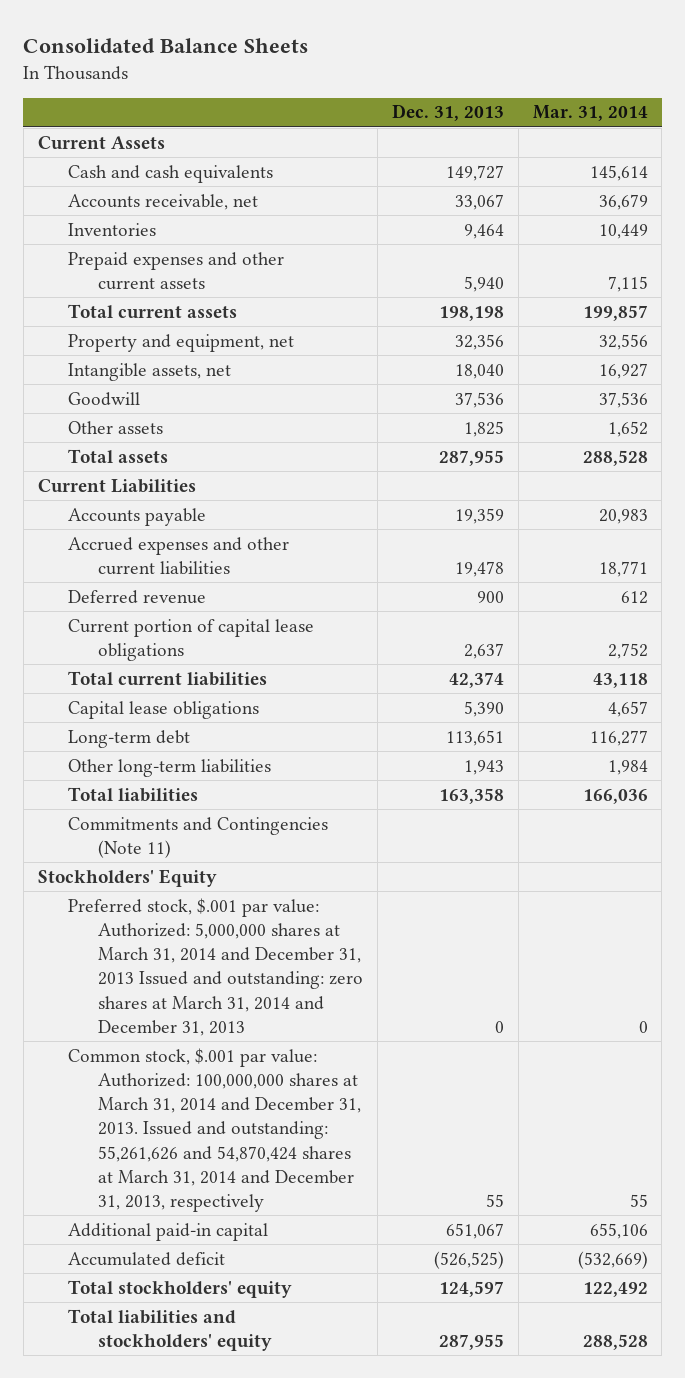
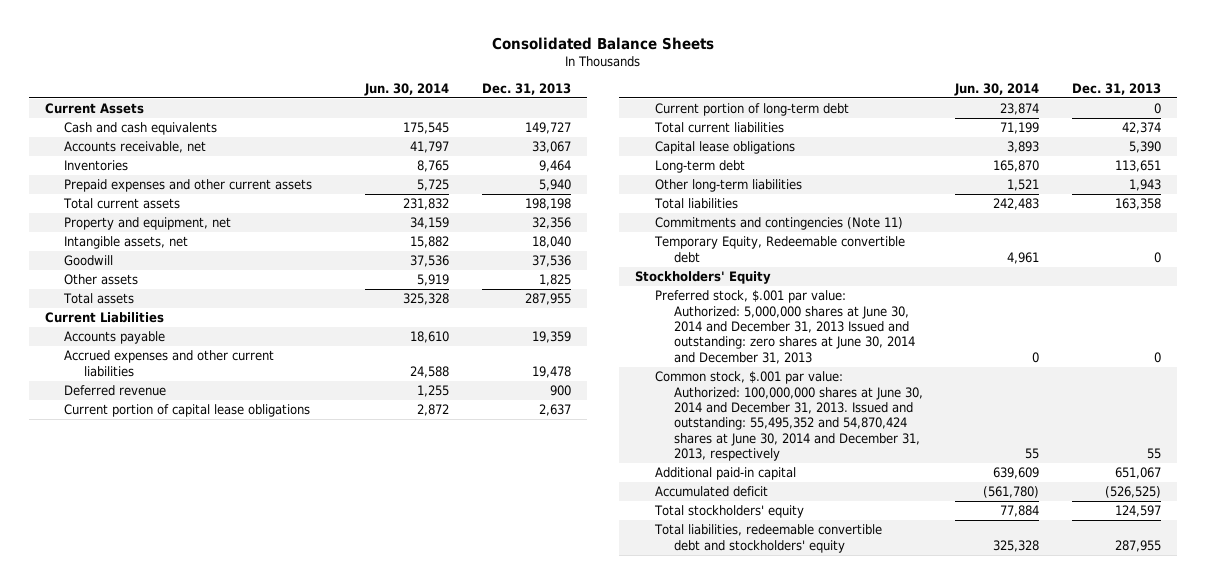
- | Dec. 31, 2013 | Mar. 31, 2014
+ | Jun. 30, 2014 | Dec. 31, 2013
+ Current portion of long-term debt | 23,874 | 0
- Commitments and Contingencies (Note 11)
+ Commitments and contingencies (Note 11)
+ Temporary Equity, Redeemable convertible debt | 4,961 | 0
- Preferred stock, $.001 par value: Authorized: 5,000,000 shares at March 31, 2014 and December 31, 2013 Issued and outstanding: zero shares at March 31, 2014 and December 31, 2013 | 0 | 0
- Common stock, $.001 par value: Authorized: 100,000,000 shares at March 31, 2014 and December 31, 2013. Issued and outstanding: 55,261,626 and 54,870,424 shares at March 31, 2014 and December 31, 2013, respectively | 55 | 55
+ Preferred stock, $.001 par value: Authorized: 5,000,000 shares at June 30, 2014 and December 31, 2013 Issued and outstanding: zero shares at June 30, 2014 and December 31, 2013 | 0 | 0
+ Common stock, $.001 par value: Authorized: 100,000,000 shares at June 30, 2014 and December 31, 2013. Issued and outstanding: 55,495,352 and 54,870,424 shares at June 30, 2014 and December 31, 2013, respectively | 55 | 55
- Total liabilities and stockholders' equity | 287,955 | 288,528
+ Total liabilities, redeemable convertible debt and stockholders' equity | 325,328 | 287,955

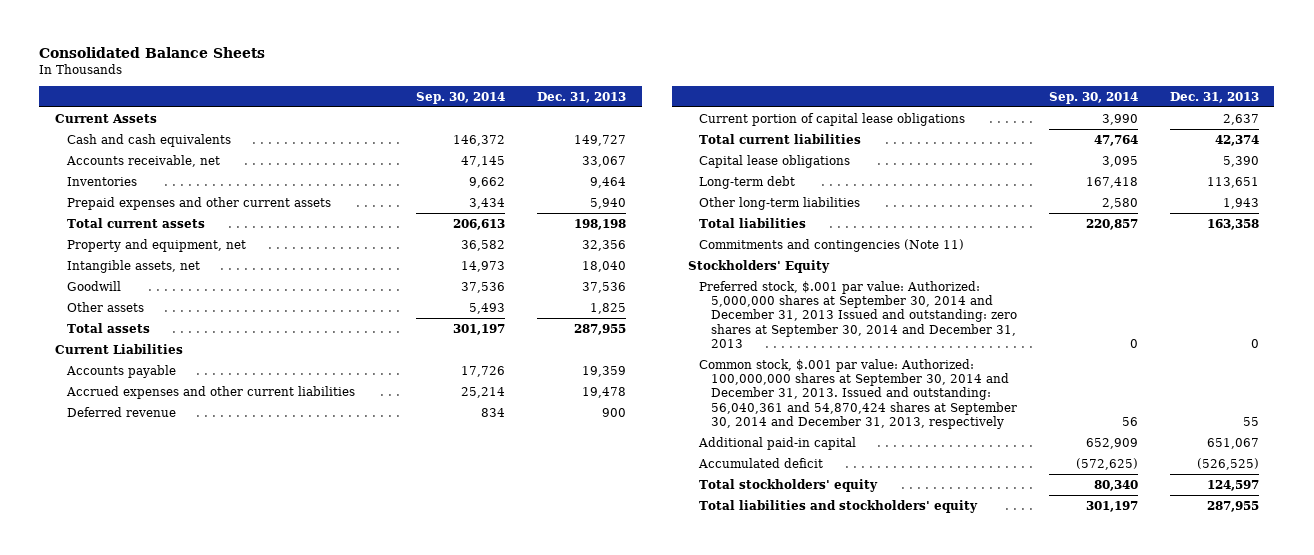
- | Jun. 30, 2014 | Dec. 31, 2013
+ | Sep. 30, 2014 | Dec. 31, 2013
- Current portion of long-term debt | 23,874 | 0
- Temporary Equity, Redeemable convertible debt | 4,961 | 0
- Preferred stock, $.001 par value: Authorized: 5,000,000 shares at June 30, 2014 and December 31, 2013 Issued and outstanding: zero shares at June 30, 2014 and December 31, 2013 | 0 | 0
- Common stock, $.001 par value: Authorized: 100,000,000 shares at June 30, 2014 and December 31, 2013. Issued and outstanding: 55,495,352 and 54,870,424 shares at June 30, 2014 and December 31, 2013, respectively | 55 | 55
+ Preferred stock, $.001 par value: Authorized: 5,000,000 shares at September 30, 2014 and December 31, 2013 Issued and outstanding: zero shares at September 30, 2014 and December 31, 2013 | 0 | 0
+ Common stock, $.001 par value: Authorized: 100,000,000 shares at September 30, 2014 and December 31, 2013. Issued and outstanding: 56,040,361 and 54,870,424 shares at September 30, 2014 and December 31, 2013, respectively | 56 | 55
- Total liabilities, redeemable convertible debt and stockholders' equity | 325,328 | 287,955
+ Total liabilities and stockholders' equity | 301,197 | 287,955

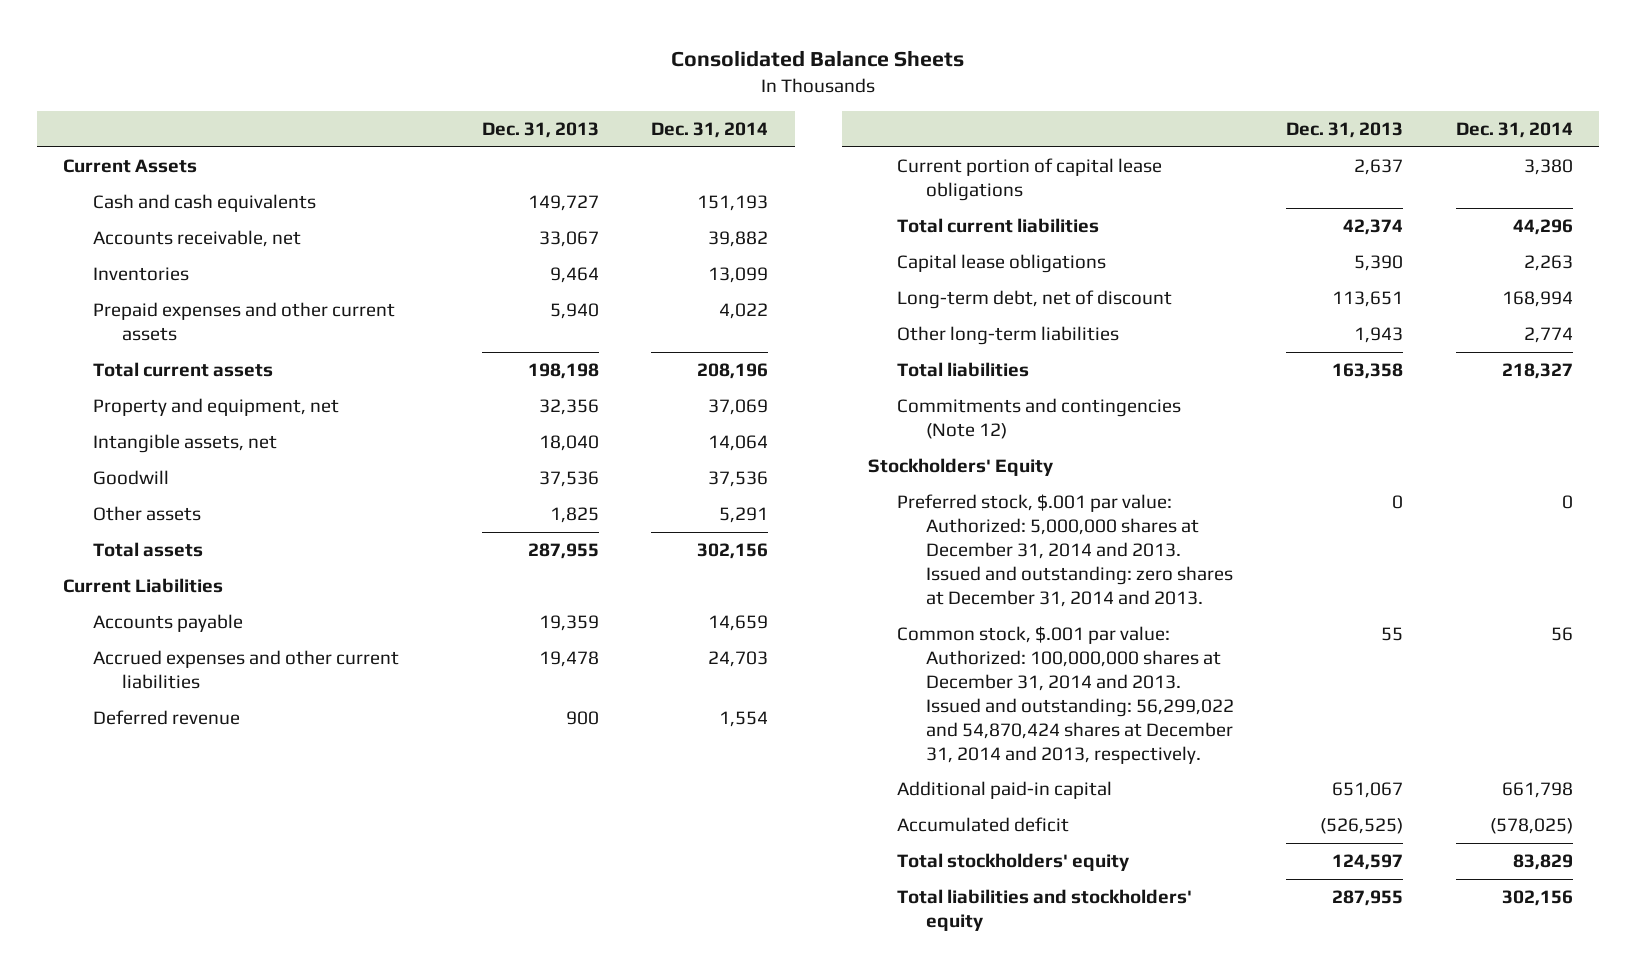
- | Sep. 30, 2014 | Dec. 31, 2013
+ | Dec. 31, 2013 | Dec. 31, 2014
- Long-term debt | 167,418 | 113,651
+ Long-term debt, net of discount | 113,651 | 168,994
- Commitments and contingencies (Note 11)
+ Commitments and contingencies (Note 12)
- Preferred stock, $.001 par value: Authorized: 5,000,000 shares at September 30, 2014 and December 31, 2013 Issued and outstanding: zero shares at September 30, 2014 and December 31, 2013 | 0 | 0
- Common stock, $.001 par value: Authorized: 100,000,000 shares at September 30, 2014 and December 31, 2013. Issued and outstanding: 56,040,361 and 54,870,424 shares at September 30, 2014 and December 31, 2013, respectively | 56 | 55
+ Preferred stock, $.001 par value: Authorized: 5,000,000 shares at December 31, 2014 and 2013. Issued and outstanding: zero shares at December 31, 2014 and 2013. | 0 | 0
+ Common stock, $.001 par value: Authorized: 100,000,000 shares at December 31, 2014 and 2013. Issued and outstanding: 56,299,022 and 54,870,424 shares at December 31, 2014 and 2013, respectively. | 55 | 56

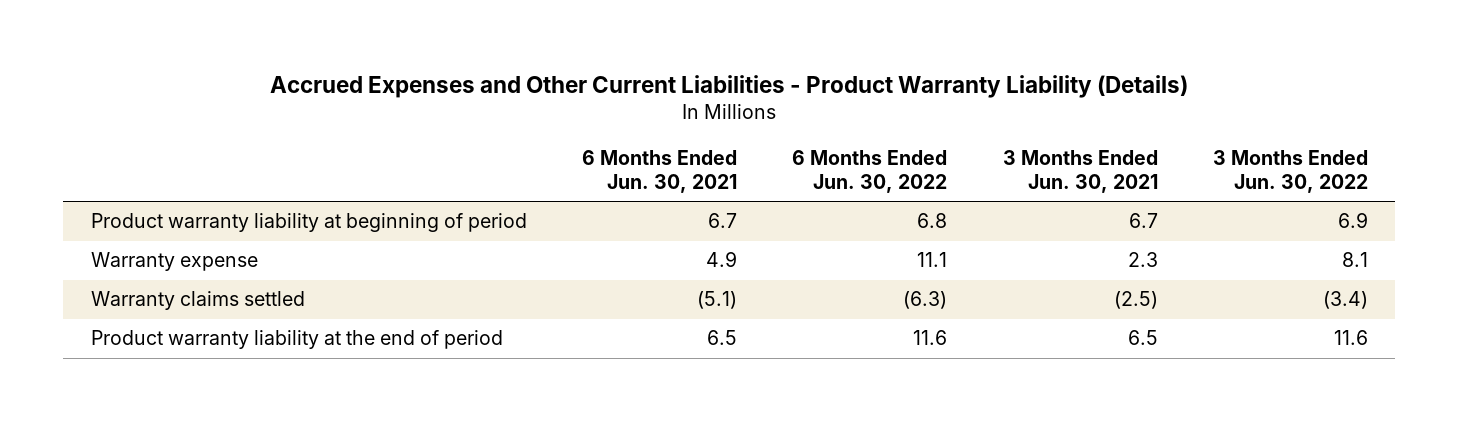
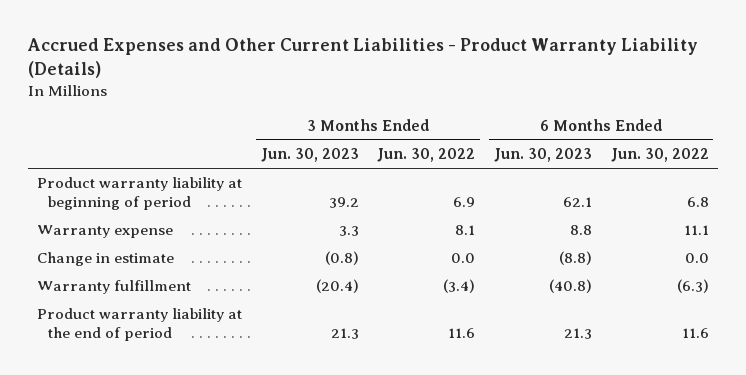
- | 6 Months Ended Jun. 30, 2021 | 6 Months Ended Jun. 30, 2022 | 3 Months Ended Jun. 30, 2021 | 3 Months Ended Jun. 30, 2022
+ | 3 Months Ended Jun. 30, 2023 | 3 Months Ended Jun. 30, 2022 | 6 Months Ended Jun. 30, 2023 | 6 Months Ended Jun. 30, 2022
- Warranty claims settled | (5.1) | (6.3) | (2.5) | (3.4)
+ Change in estimate | (0.8) | 0.0 | (8.8) | 0.0
+ Warranty fulfillment | (20.4) | (3.4) | (40.8) | (6.3)

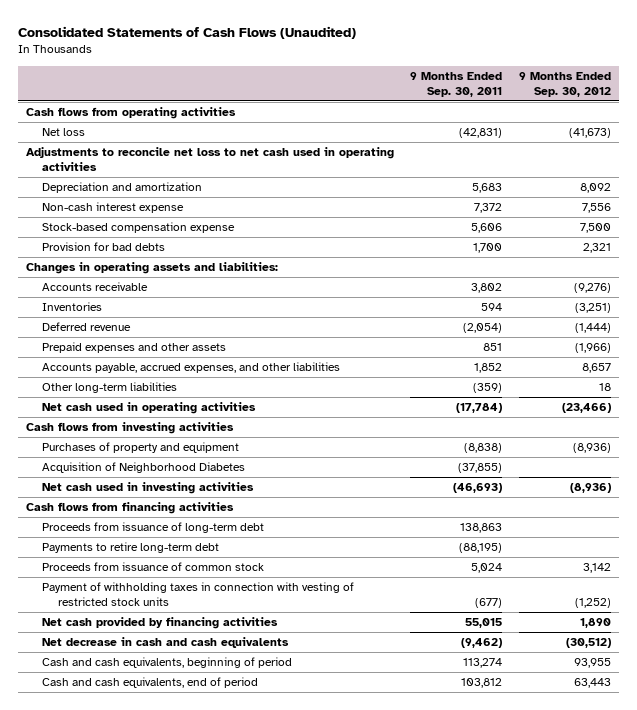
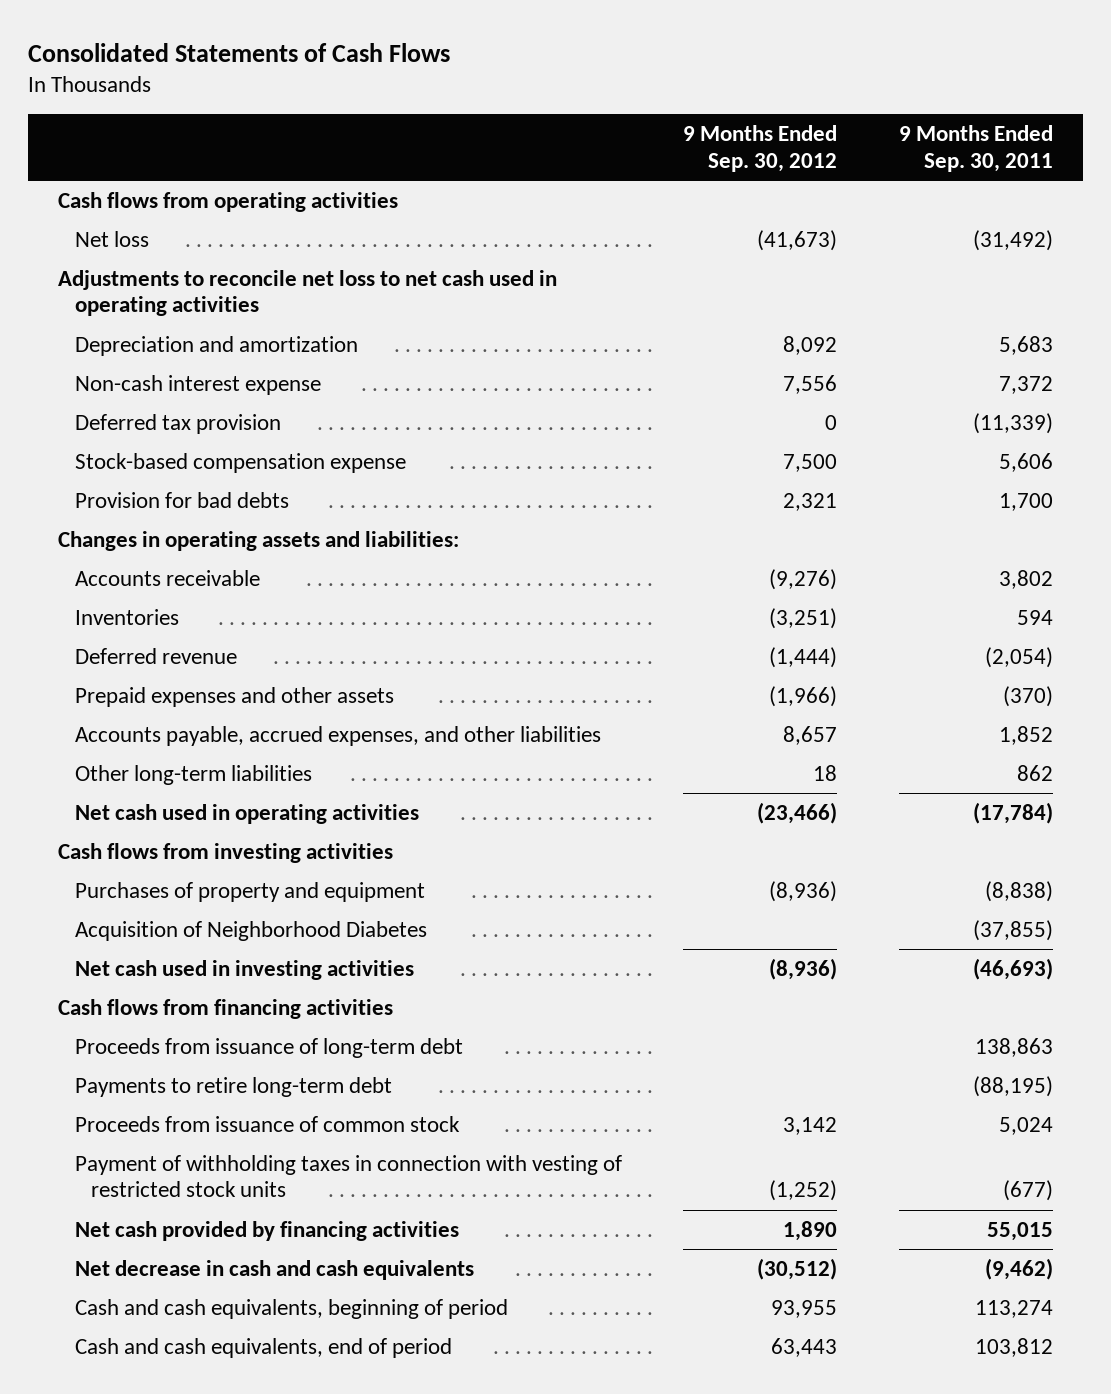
- Consolidated Statements of Cash Flows (Unaudited)
+ Consolidated Statements of Cash Flows
- | 9 Months Ended Sep. 30, 2011 | 9 Months Ended Sep. 30, 2012
+ | 9 Months Ended Sep. 30, 2012 | 9 Months Ended Sep. 30, 2011
- Net loss | (42,831) | (41,673)
+ Net loss | (41,673) | (31,492)
+ Deferred tax provision | 0 | (11,339)
- Prepaid expenses and other assets | 851 | (1,966)
+ Prepaid expenses and other assets | (1,966) | (370)
- Other long-term liabilities | (359) | 18
+ Other long-term liabilities | 18 | 862

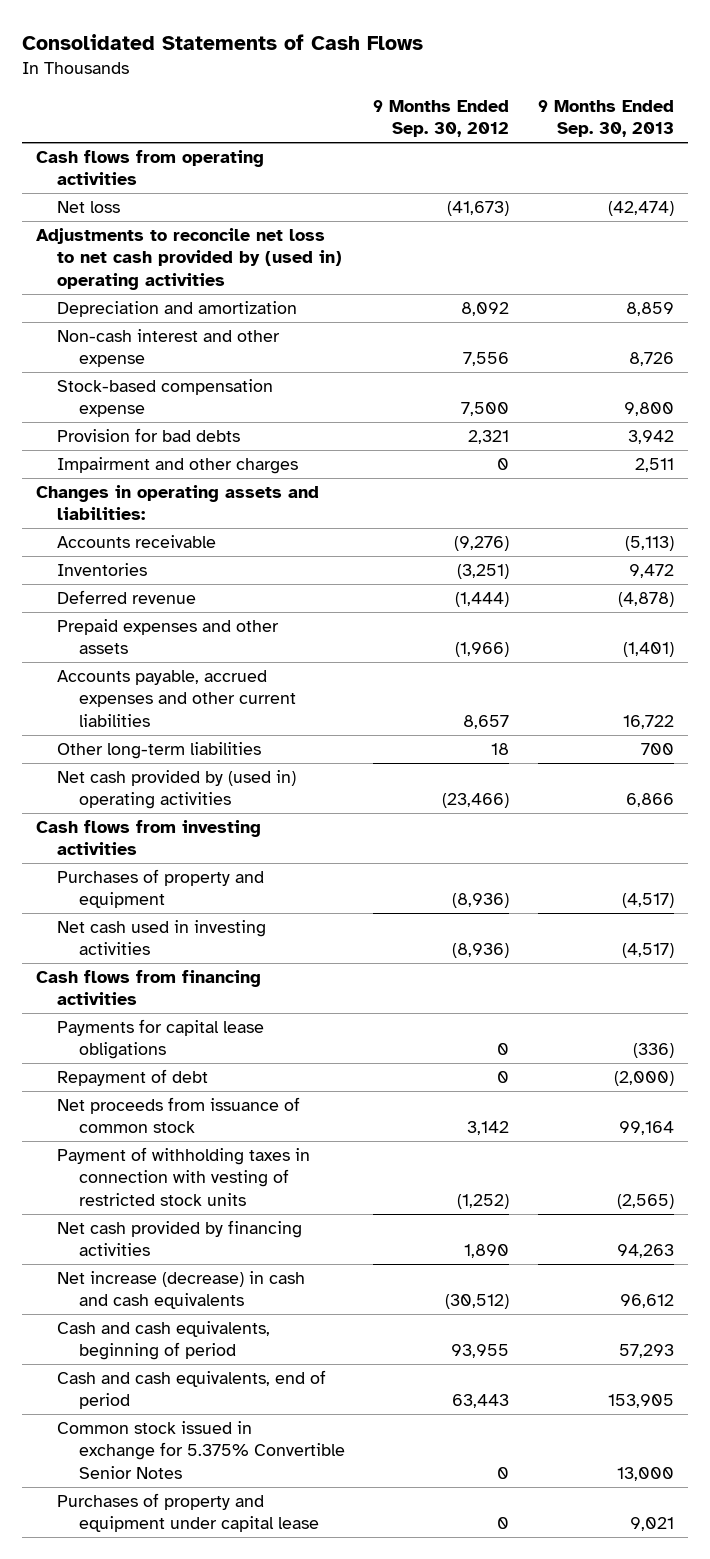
- | 9 Months Ended Sep. 30, 2012 | 9 Months Ended Sep. 30, 2011
+ | 9 Months Ended Sep. 30, 2012 | 9 Months Ended Sep. 30, 2013
- Adjustments to reconcile net loss to net cash used in operating activities
+ Adjustments to reconcile net loss to net cash provided by (used in) operating activities
- Non-cash interest expense | 7,556 | 7,372
- Deferred tax provision | 0 | (11,339)
+ Non-cash interest and other expense | 7,556 | 8,726
+ Impairment and other charges | 0 | 2,511
- Accounts payable, accrued expenses, and other liabilities | 8,657 | 1,852
+ Accounts payable, accrued expenses and other current liabilities | 8,657 | 16,722
- Net cash used in operating activities | (23,466) | (17,784)
+ Net cash provided by (used in) operating activities | (23,466) | 6,866
- Acquisition of Neighborhood Diabetes | | (37,855)
- Proceeds from issuance of long-term debt | | 138,863
- Payments to retire long-term debt | | (88,195)
- Proceeds from issuance of common stock | 3,142 | 5,024
+ Payments for capital lease obligations | 0 | (336)
+ Repayment of debt | 0 | (2,000)
+ Net proceeds from issuance of common stock | 3,142 | 99,164
- Net decrease in cash and cash equivalents | (30,512) | (9,462)
+ Net increase (decrease) in cash and cash equivalents | (30,512) | 96,612
+ Common stock issued in exchange for 5.375% Convertible Senior Notes | 0 | 13,000
+ Purchases of property and equipment under capital lease | 0 | 9,021

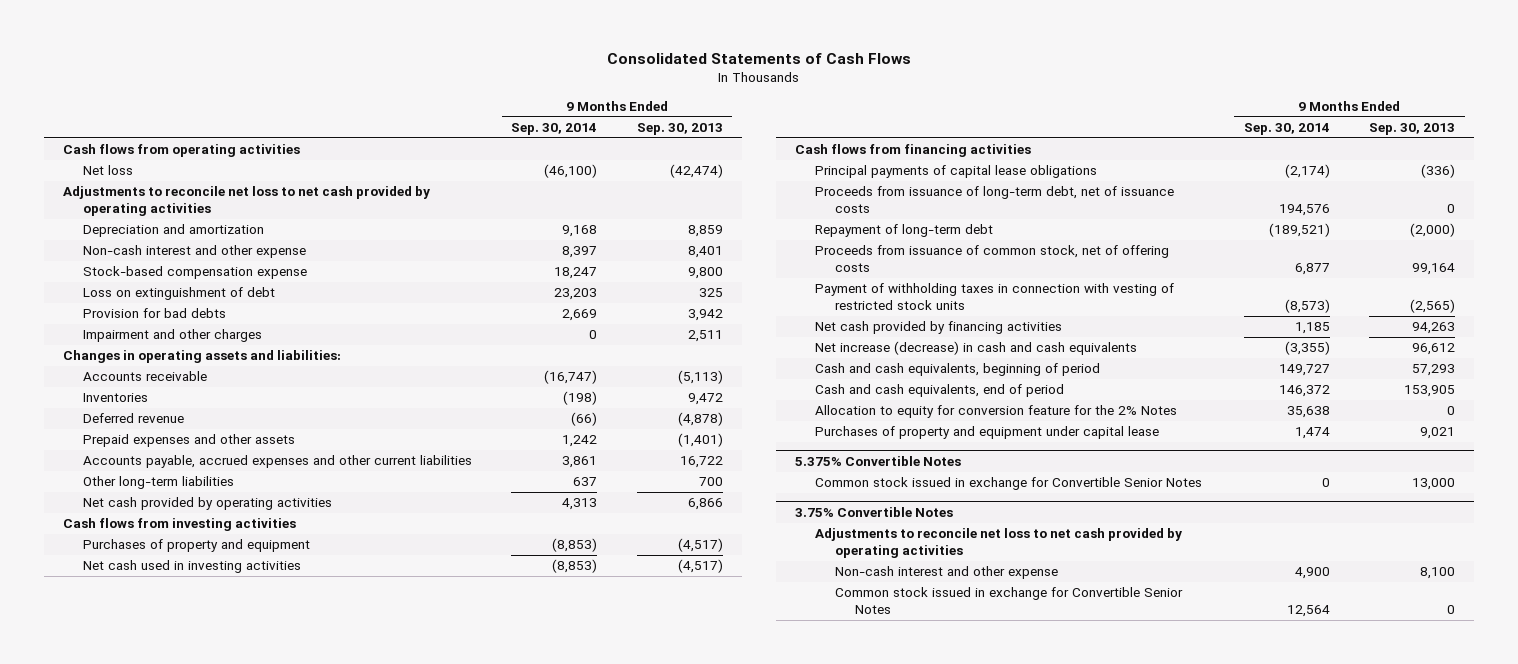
- | 9 Months Ended Sep. 30, 2012 | 9 Months Ended Sep. 30, 2013
+ | 9 Months Ended Sep. 30, 2014 | 9 Months Ended Sep. 30, 2013
- Adjustments to reconcile net loss to net cash provided by (used in) operating activities
+ Adjustments to reconcile net loss to net cash provided by operating activities
- Non-cash interest and other expense | 7,556 | 8,726
+ Non-cash interest and other expense | 8,397 | 8,401
+ Loss on extinguishment of debt | 23,203 | 325
- Net cash provided by (used in) operating activities | (23,466) | 6,866
+ Net cash provided by operating activities | 4,313 | 6,866
- Payments for capital lease obligations | 0 | (336)
- Repayment of debt | 0 | (2,000)
- Net proceeds from issuance of common stock | 3,142 | 99,164
+ Principal payments of capital lease obligations | (2,174) | (336)
+ Proceeds from issuance of long-term debt, net of issuance costs | 194,576 | 0
+ Repayment of long-term debt | (189,521) | (2,000)
+ Proceeds from issuance of common stock, net of offering costs | 6,877 | 99,164
- Common stock issued in exchange for 5.375% Convertible Senior Notes | 0 | 13,000
+ Allocation to equity for conversion feature for the 2% Notes | 35,638 | 0
+ 5.375% Convertible Notes
+ Common stock issued in exchange for Convertible Senior Notes | 0 | 13,000
+ 3.75% Convertible Notes
+ Adjustments to reconcile net loss to net cash provided by operating activities
+ Non-cash interest and other expense | 4,900 | 8,100
+ Common stock issued in exchange for Convertible Senior Notes | 12,564 | 0

